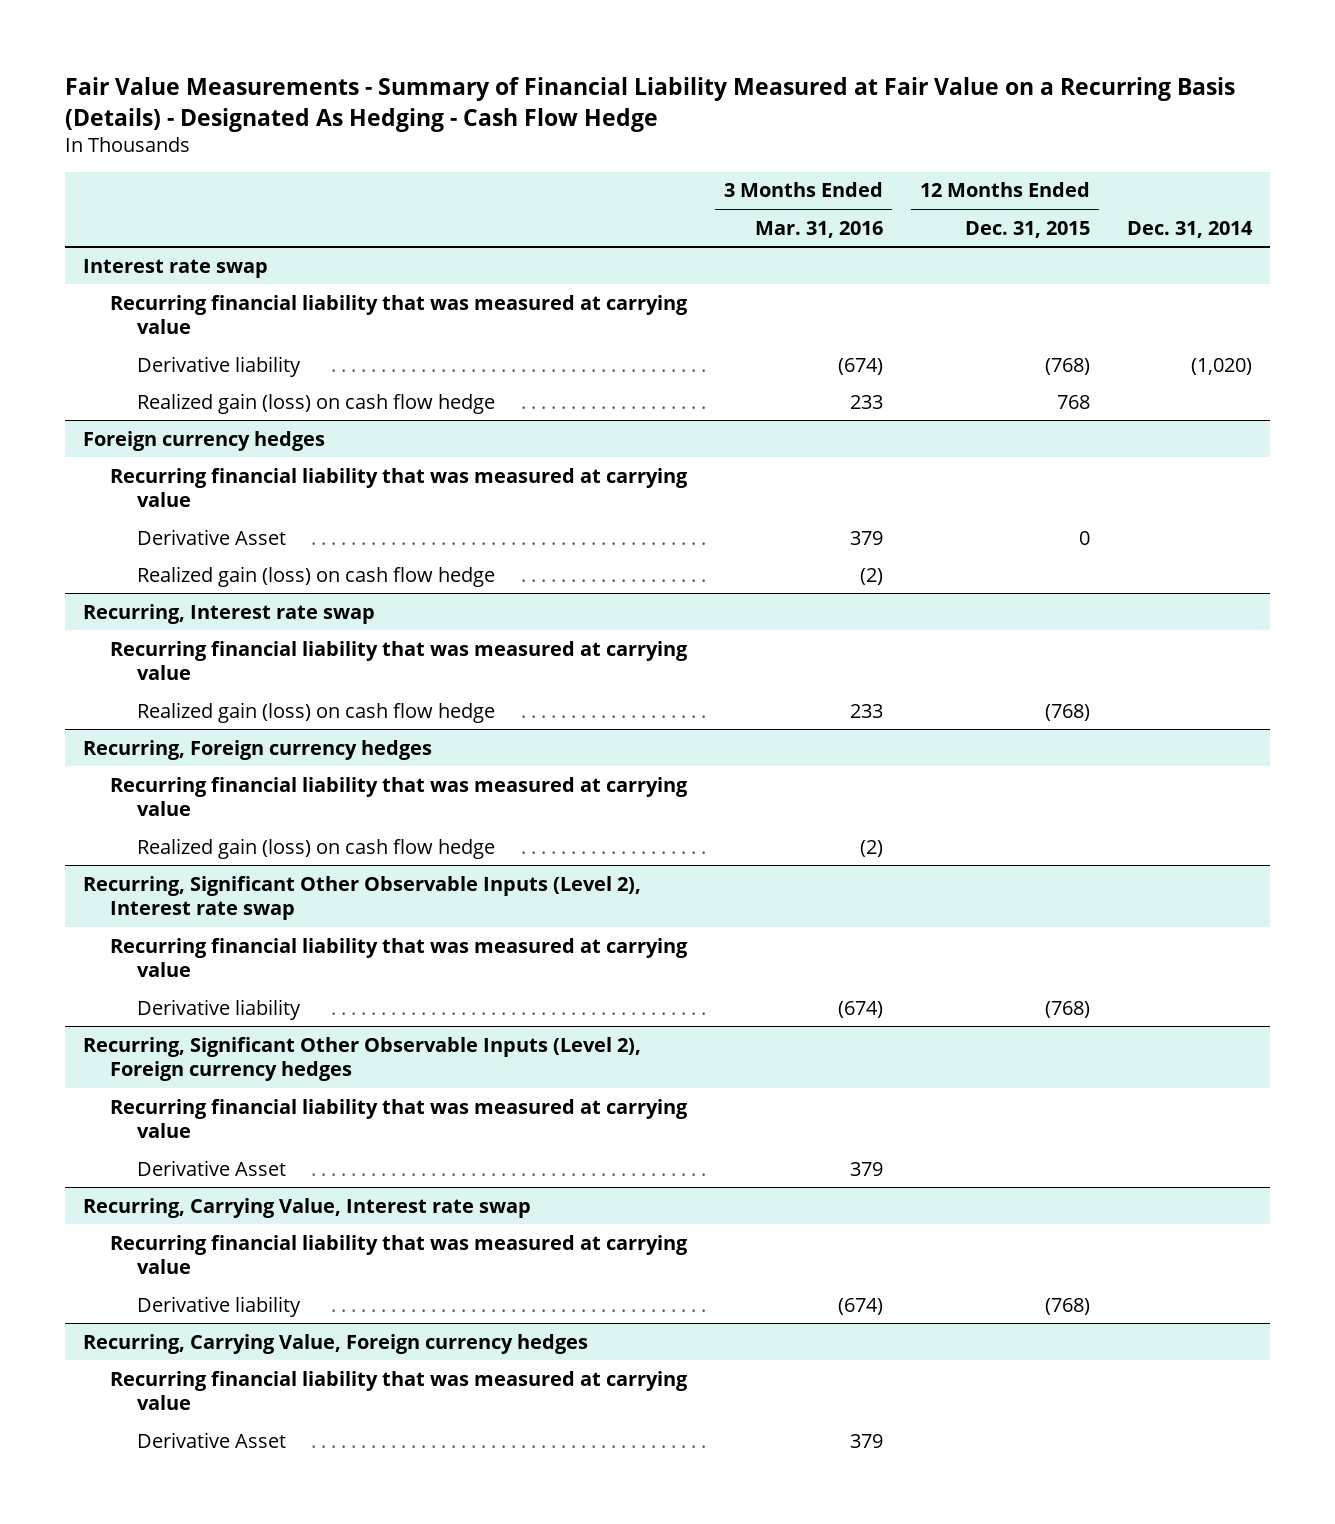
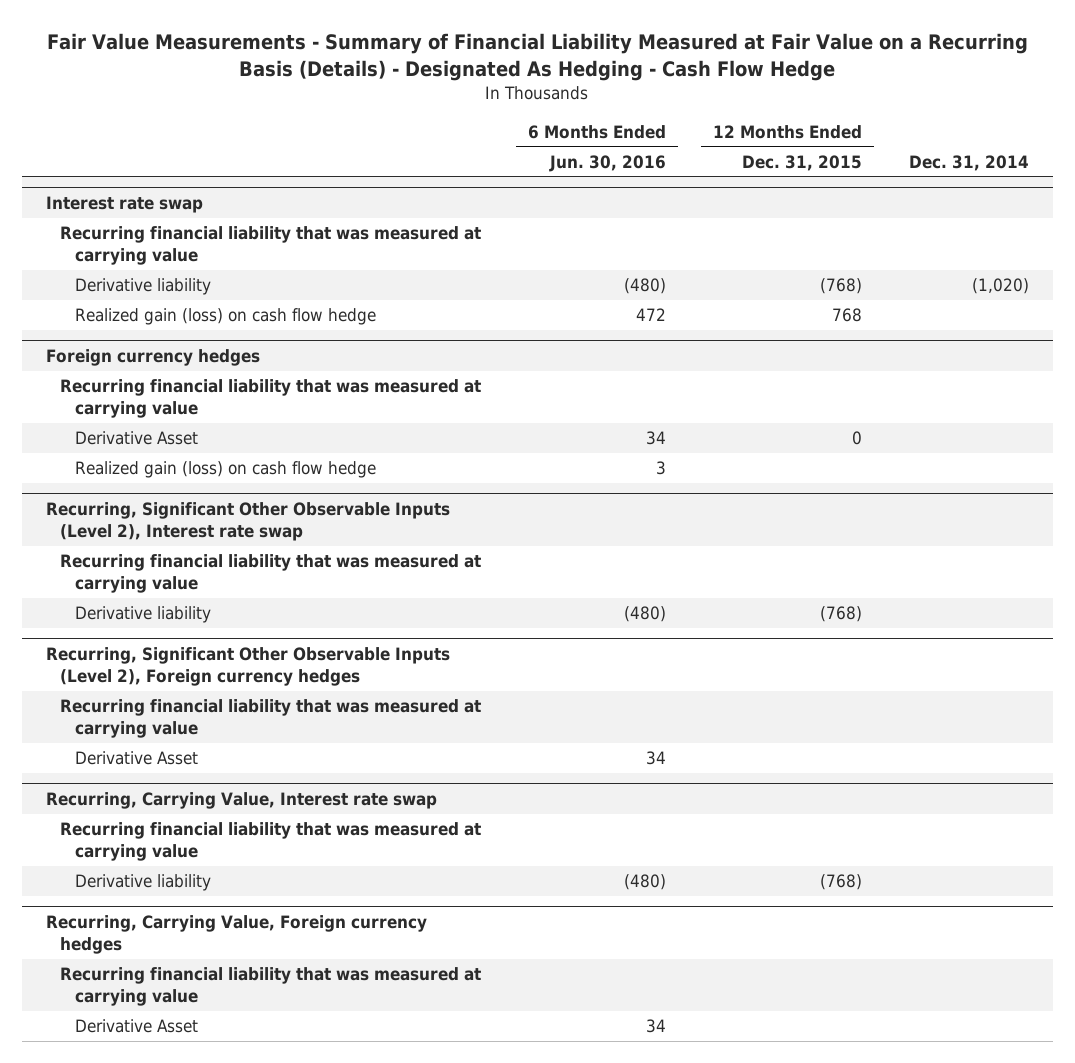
- | 3 Months Ended Mar. 31, 2016 | 12 Months Ended Dec. 31, 2015 | Dec. 31, 2014
+ | 6 Months Ended Jun. 30, 2016 | 12 Months Ended Dec. 31, 2015 | Dec. 31, 2014
- Recurring, Interest rate swap
- Recurring financial liability that was measured at carrying value
- Realized gain (loss) on cash flow hedge | 233 | (768) |
- Recurring, Foreign currency hedges
- Recurring financial liability that was measured at carrying value
- Realized gain (loss) on cash flow hedge | (2) | |

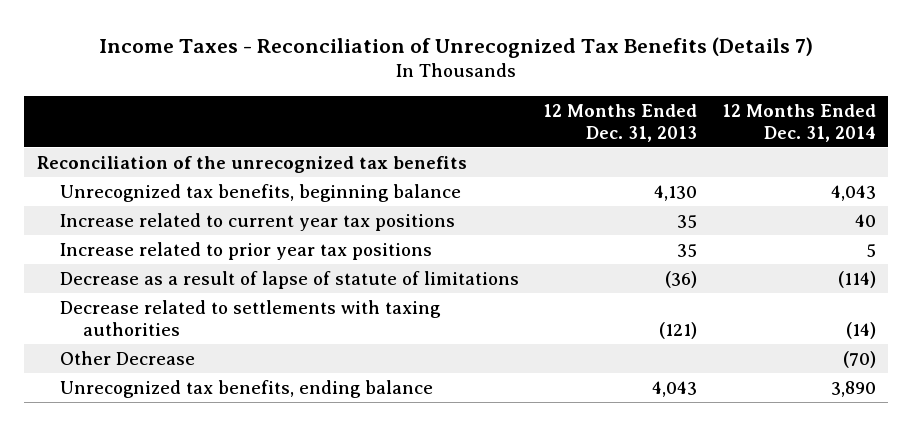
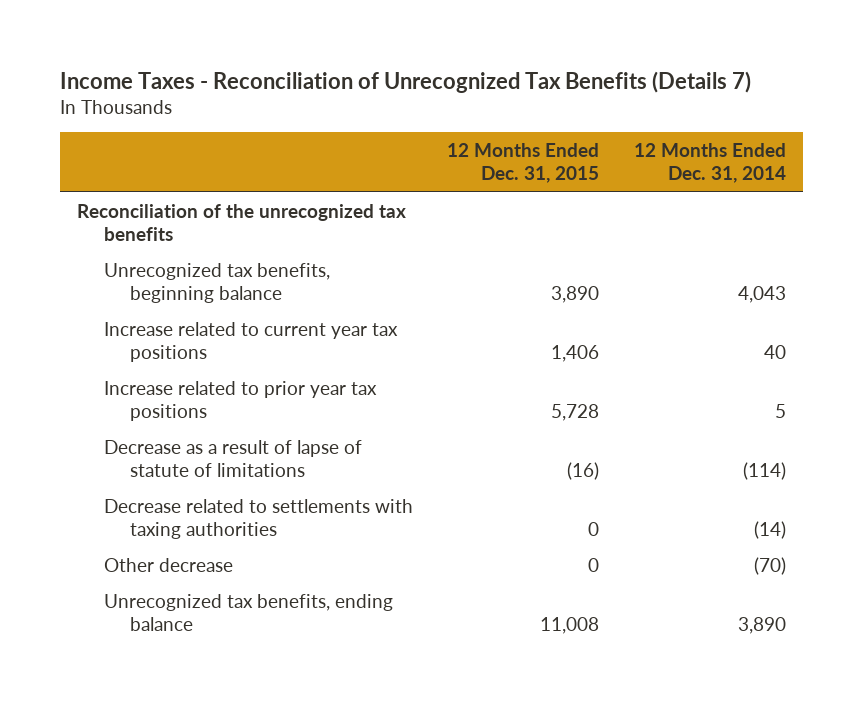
- | 12 Months Ended Dec. 31, 2013 | 12 Months Ended Dec. 31, 2014
+ | 12 Months Ended Dec. 31, 2015 | 12 Months Ended Dec. 31, 2014
- Other Decrease | | (70)
+ Other decrease | 0 | (70)

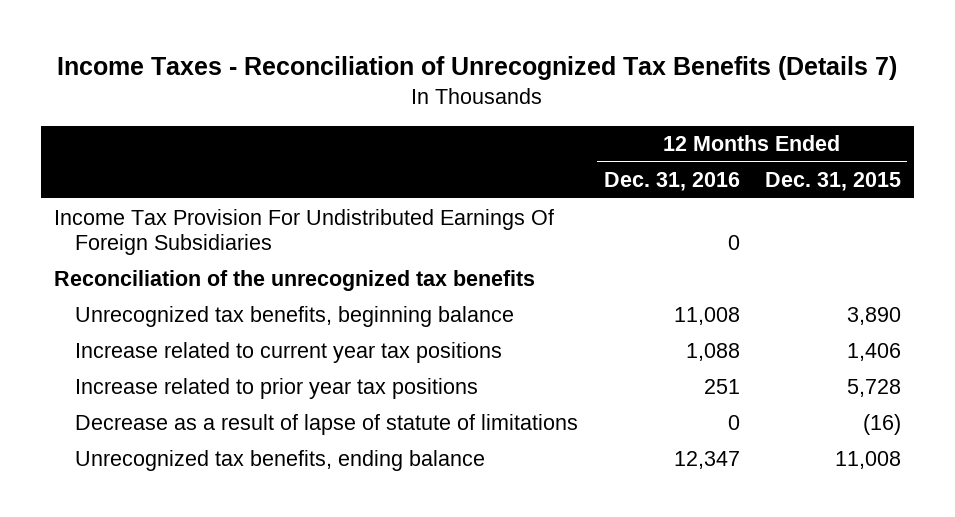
- | 12 Months Ended Dec. 31, 2015 | 12 Months Ended Dec. 31, 2014
+ | 12 Months Ended Dec. 31, 2016 | 12 Months Ended Dec. 31, 2015
+ Income Tax Provision For Undistributed Earnings Of Foreign Subsidiaries | 0 |
- Decrease related to settlements with taxing authorities | 0 | (14)
- Other decrease | 0 | (70)

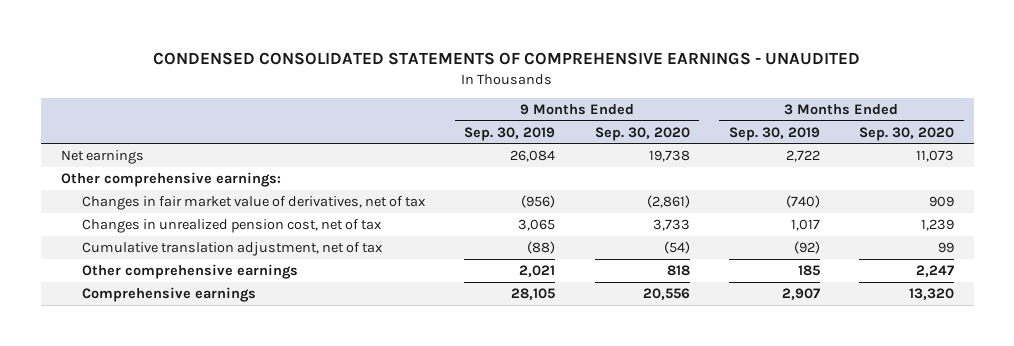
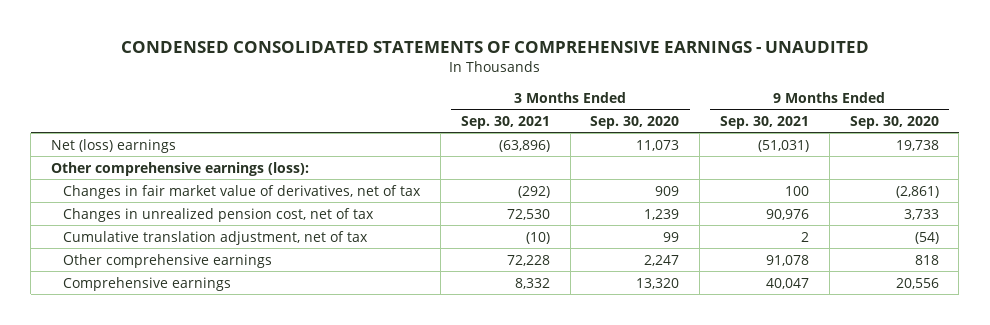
- | 9 Months Ended Sep. 30, 2019 | 9 Months Ended Sep. 30, 2020 | 3 Months Ended Sep. 30, 2019 | 3 Months Ended Sep. 30, 2020
+ | 3 Months Ended Sep. 30, 2021 | 3 Months Ended Sep. 30, 2020 | 9 Months Ended Sep. 30, 2021 | 9 Months Ended Sep. 30, 2020
- Net earnings | 26,084 | 19,738 | 2,722 | 11,073
- Other comprehensive earnings:
+ Net (loss) earnings | (63,896) | 11,073 | (51,031) | 19,738
+ Other comprehensive earnings (loss):

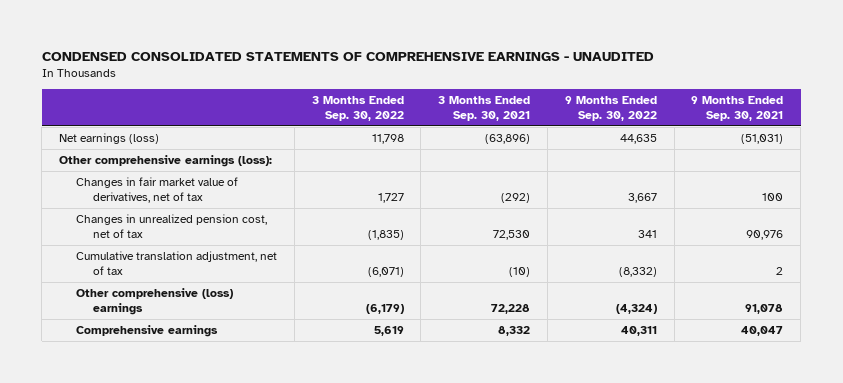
- | 3 Months Ended Sep. 30, 2021 | 3 Months Ended Sep. 30, 2020 | 9 Months Ended Sep. 30, 2021 | 9 Months Ended Sep. 30, 2020
+ | 3 Months Ended Sep. 30, 2022 | 3 Months Ended Sep. 30, 2021 | 9 Months Ended Sep. 30, 2022 | 9 Months Ended Sep. 30, 2021
- Net (loss) earnings | (63,896) | 11,073 | (51,031) | 19,738
+ Net earnings (loss) | 11,798 | (63,896) | 44,635 | (51,031)
- Other comprehensive earnings | 72,228 | 2,247 | 91,078 | 818
+ Other comprehensive (loss) earnings | (6,179) | 72,228 | (4,324) | 91,078

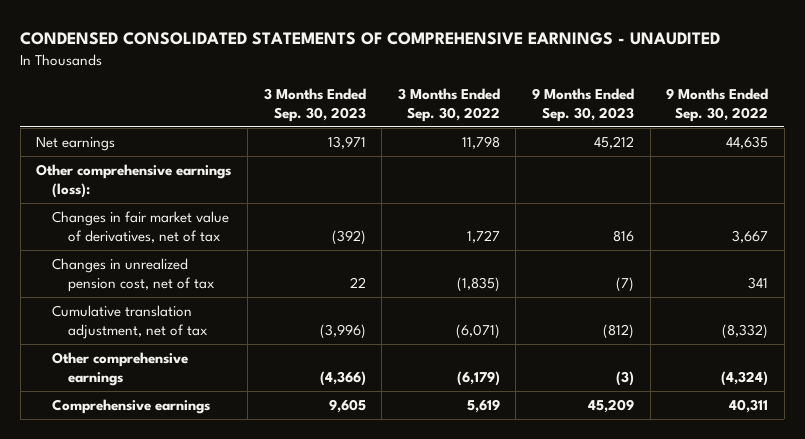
- | 3 Months Ended Sep. 30, 2022 | 3 Months Ended Sep. 30, 2021 | 9 Months Ended Sep. 30, 2022 | 9 Months Ended Sep. 30, 2021
+ | 3 Months Ended Sep. 30, 2023 | 3 Months Ended Sep. 30, 2022 | 9 Months Ended Sep. 30, 2023 | 9 Months Ended Sep. 30, 2022
- Net earnings (loss) | 11,798 | (63,896) | 44,635 | (51,031)
+ Net earnings | 13,971 | 11,798 | 45,212 | 44,635
- Other comprehensive (loss) earnings | (6,179) | 72,228 | (4,324) | 91,078
+ Other comprehensive earnings | (4,366) | (6,179) | (3) | (4,324)

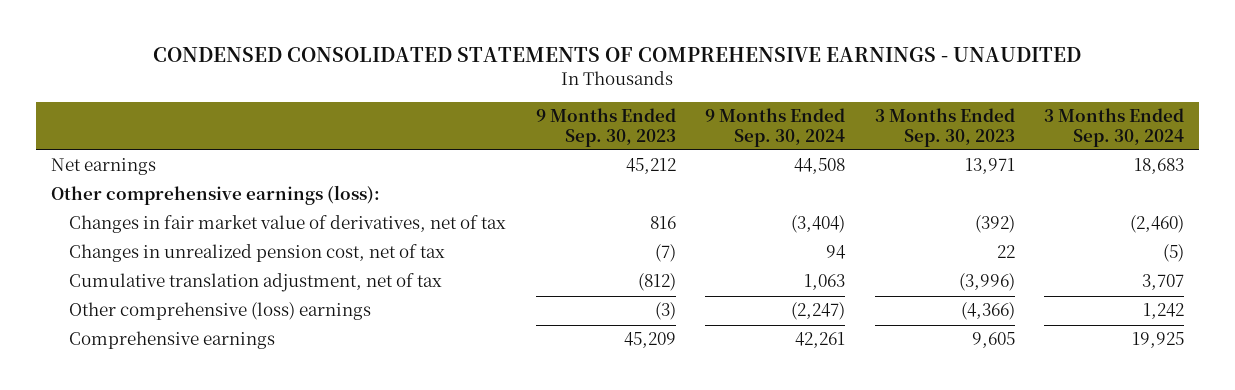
- | 3 Months Ended Sep. 30, 2023 | 3 Months Ended Sep. 30, 2022 | 9 Months Ended Sep. 30, 2023 | 9 Months Ended Sep. 30, 2022
+ | 9 Months Ended Sep. 30, 2023 | 9 Months Ended Sep. 30, 2024 | 3 Months Ended Sep. 30, 2023 | 3 Months Ended Sep. 30, 2024
- Other comprehensive earnings | (4,366) | (6,179) | (3) | (4,324)
+ Other comprehensive (loss) earnings | (3) | (2,247) | (4,366) | 1,242

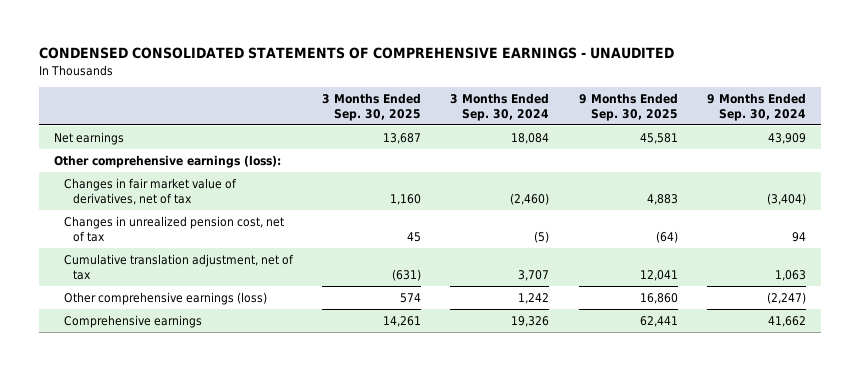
- | 9 Months Ended Sep. 30, 2023 | 9 Months Ended Sep. 30, 2024 | 3 Months Ended Sep. 30, 2023 | 3 Months Ended Sep. 30, 2024
+ | 3 Months Ended Sep. 30, 2025 | 3 Months Ended Sep. 30, 2024 | 9 Months Ended Sep. 30, 2025 | 9 Months Ended Sep. 30, 2024
- Net earnings | 45,212 | 44,508 | 13,971 | 18,683
+ Net earnings | 13,687 | 18,084 | 45,581 | 43,909
- Other comprehensive (loss) earnings | (3) | (2,247) | (4,366) | 1,242
- Comprehensive earnings | 45,209 | 42,261 | 9,605 | 19,925
+ Other comprehensive earnings (loss) | 574 | 1,242 | 16,860 | (2,247)
+ Comprehensive earnings | 14,261 | 19,326 | 62,441 | 41,662

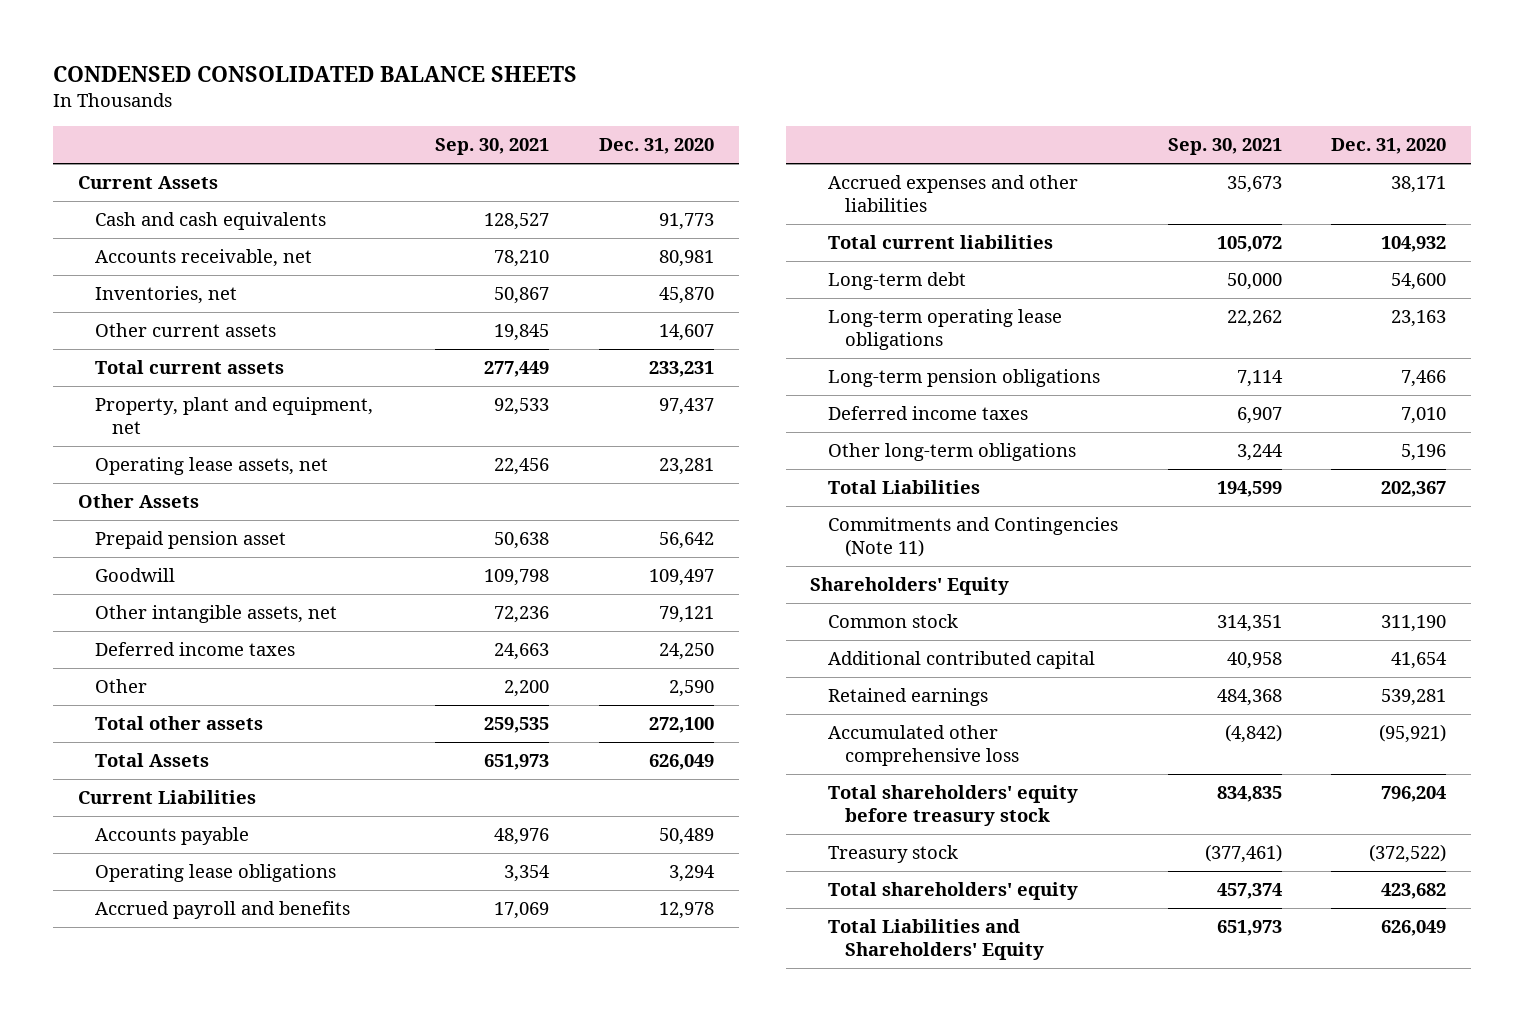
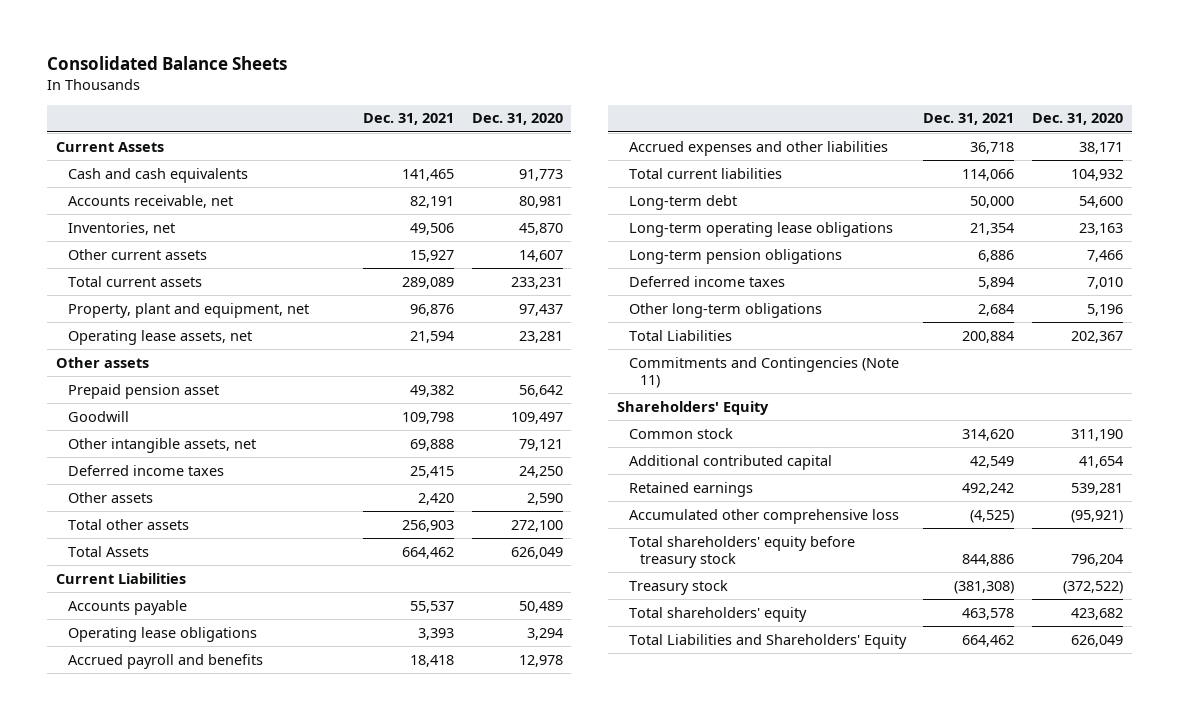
- CONDENSED CONSOLIDATED BALANCE SHEETS
+ Consolidated Balance Sheets
- | Sep. 30, 2021 | Dec. 31, 2020
+ | Dec. 31, 2021 | Dec. 31, 2020
- Other Assets
+ Other assets
- Other | 2,200 | 2,590
+ Other assets | 2,420 | 2,590

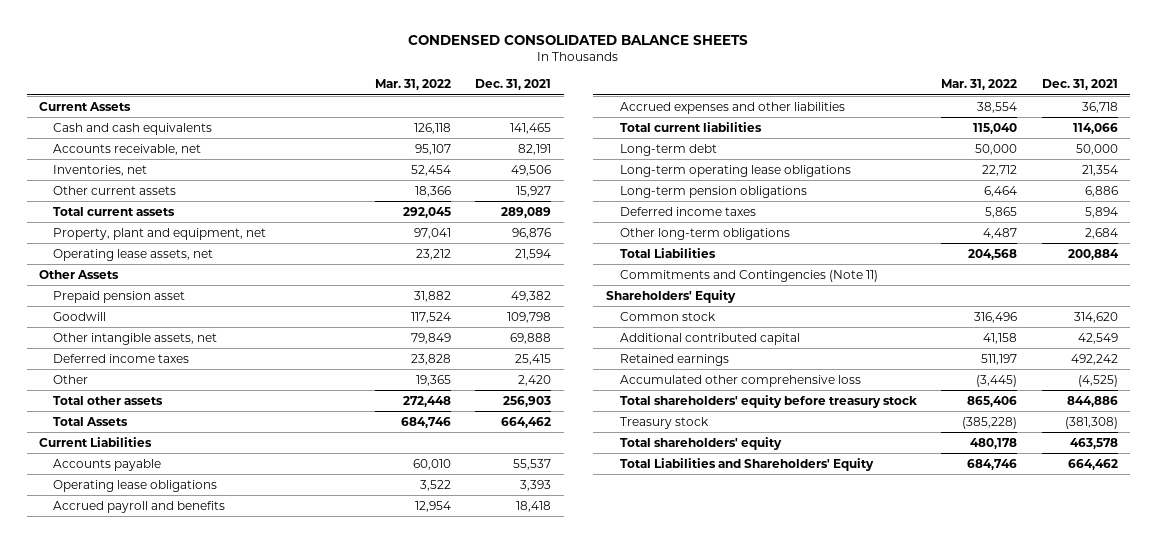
- Consolidated Balance Sheets
+ CONDENSED CONSOLIDATED BALANCE SHEETS
- | Dec. 31, 2021 | Dec. 31, 2020
+ | Mar. 31, 2022 | Dec. 31, 2021
- Other assets
+ Other Assets
- Other assets | 2,420 | 2,590
+ Other | 19,365 | 2,420

